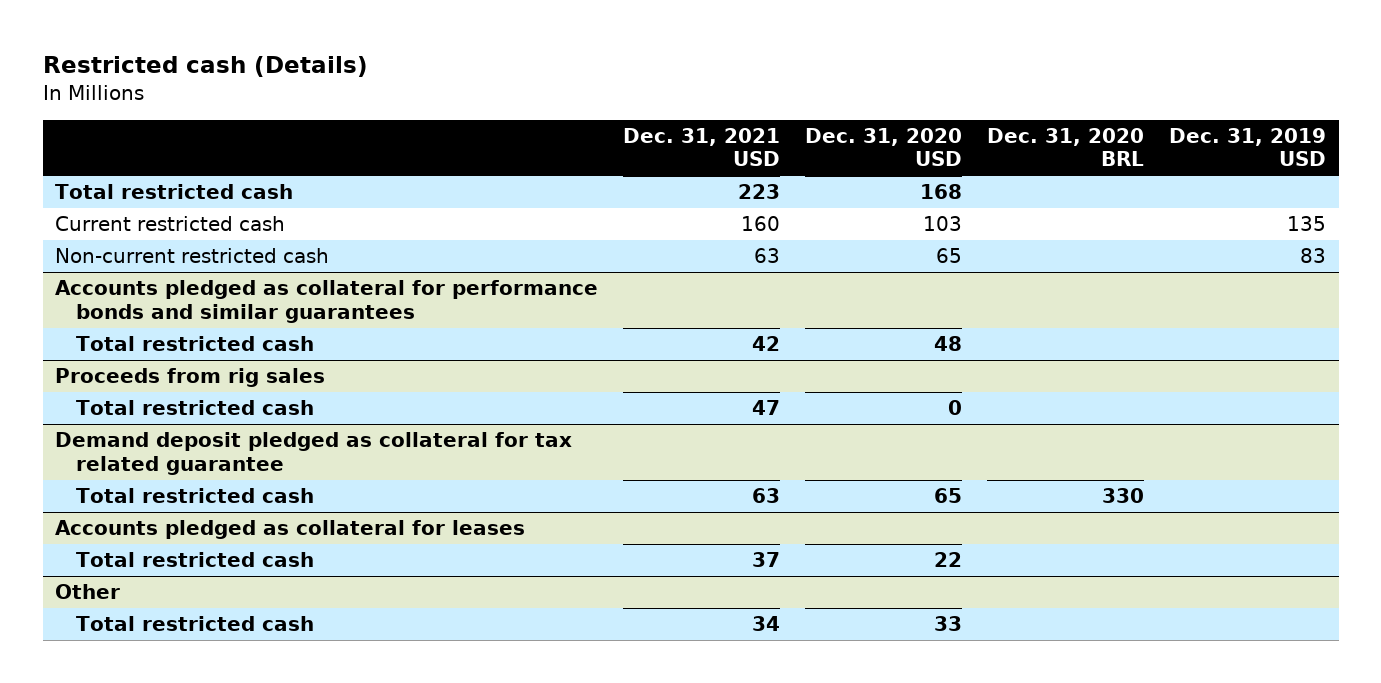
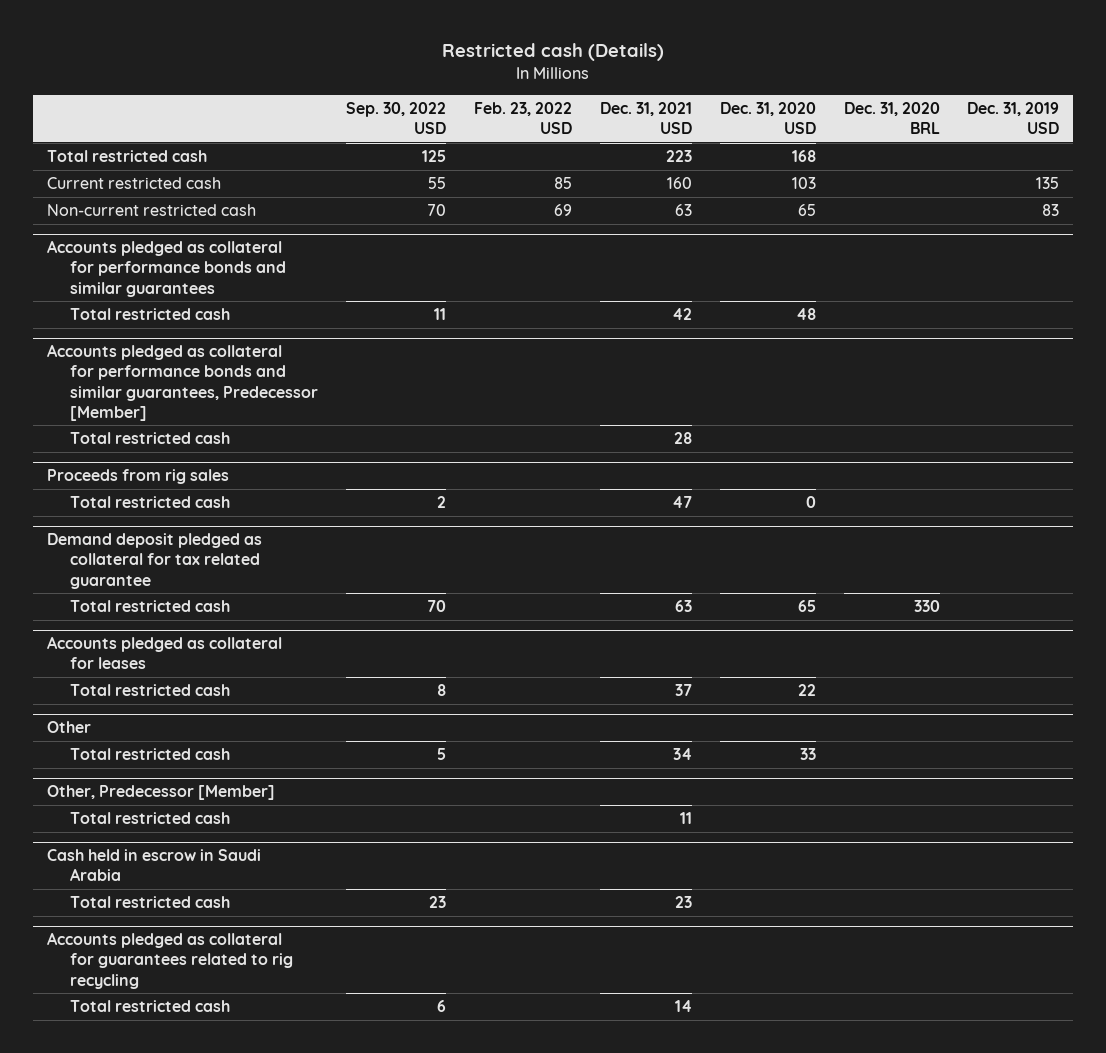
- | Dec. 31, 2021 USD | Dec. 31, 2020 USD | Dec. 31, 2020 BRL | Dec. 31, 2019 USD
+ | Sep. 30, 2022 USD | Feb. 23, 2022 USD | Dec. 31, 2021 USD | Dec. 31, 2020 USD | Dec. 31, 2020 BRL | Dec. 31, 2019 USD
+ Accounts pledged as collateral for performance bonds and similar guarantees, Predecessor [Member]
+ Total restricted cash | | | 28 | | |
+ Other, Predecessor [Member]
+ Total restricted cash | | | 11 | | |
+ Cash held in escrow in Saudi Arabia
+ Total restricted cash | 23 | | 23 | | |
+ Accounts pledged as collateral for guarantees related to rig recycling
+ Total restricted cash | 6 | | 14 | | |

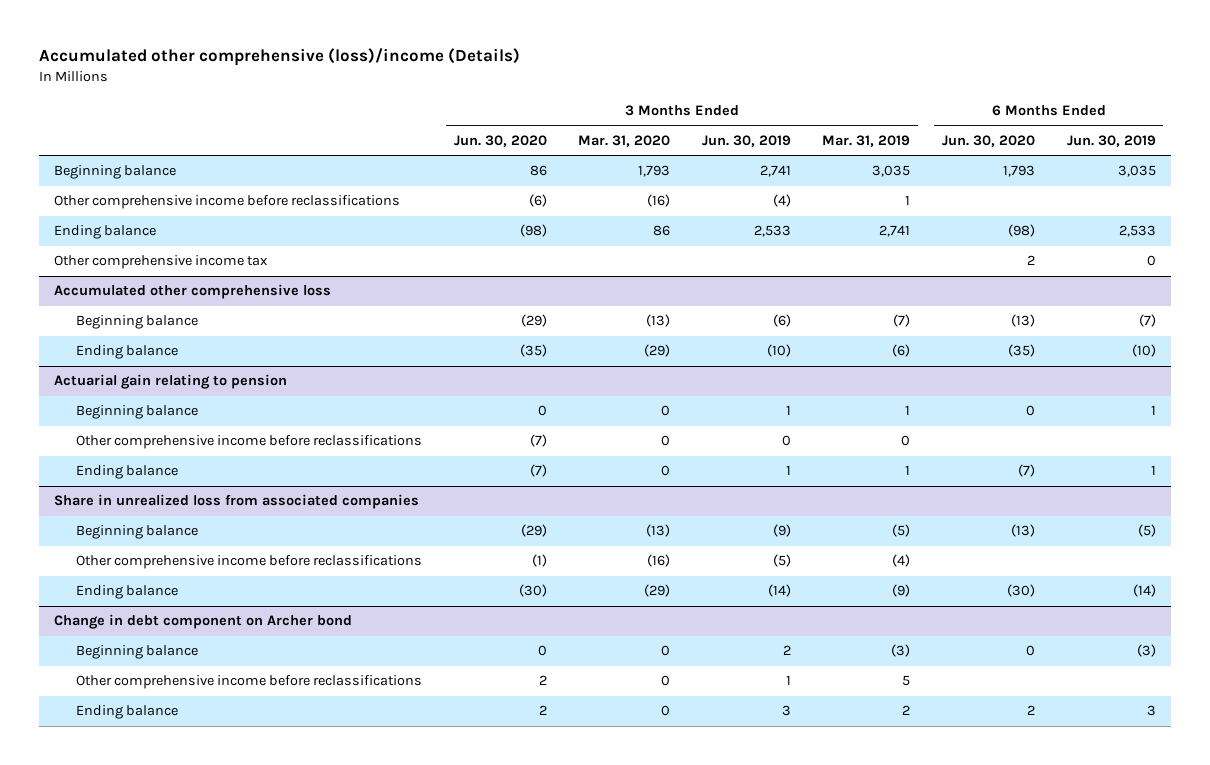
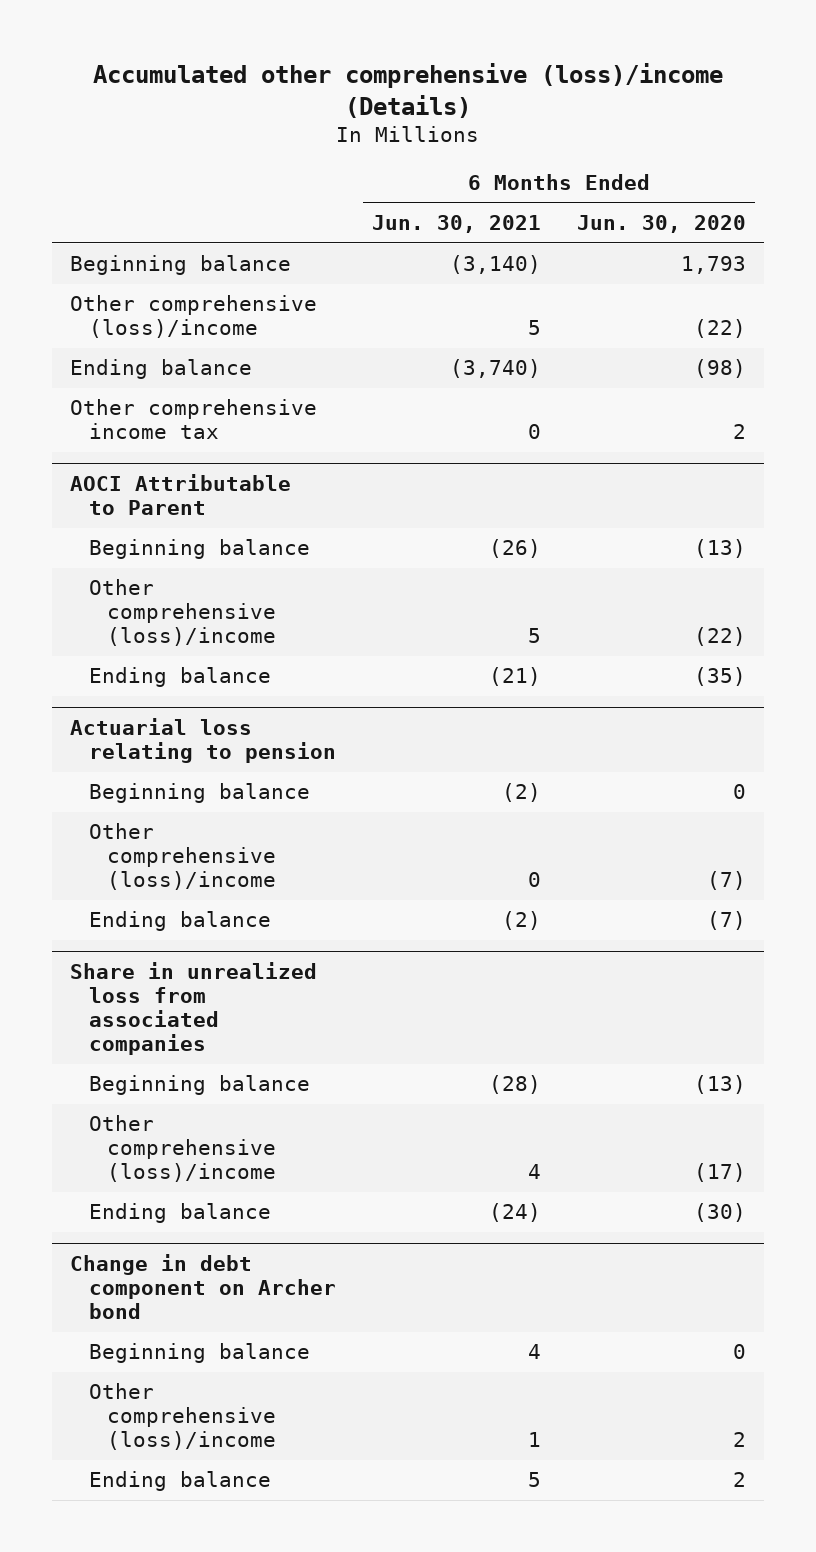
- | 3 Months Ended Jun. 30, 2020 | 3 Months Ended Mar. 31, 2020 | 3 Months Ended Jun. 30, 2019 | 3 Months Ended Mar. 31, 2019 | 6 Months Ended Jun. 30, 2020 | 6 Months Ended Jun. 30, 2019
+ | 6 Months Ended Jun. 30, 2021 | 6 Months Ended Jun. 30, 2020
- Other comprehensive income before reclassifications | (6) | (16) | (4) | 1 | |
+ Other comprehensive (loss)/income | 5 | (22)
- Accumulated other comprehensive loss
+ AOCI Attributable to Parent
+ Other comprehensive (loss)/income | 5 | (22)
- Actuarial gain relating to pension
+ Actuarial loss relating to pension
- Other comprehensive income before reclassifications | (7) | 0 | 0 | 0 | |
+ Other comprehensive (loss)/income | 0 | (7)
@ Share in unrealized loss from associated companies
- Other comprehensive income before reclassifications | (1) | (16) | (5) | (4) | |
+ Other comprehensive (loss)/income | 4 | (17)
@ Change in debt component on Archer bond
- Other comprehensive income before reclassifications | 2 | 0 | 1 | 5 | |
+ Other comprehensive (loss)/income | 1 | 2

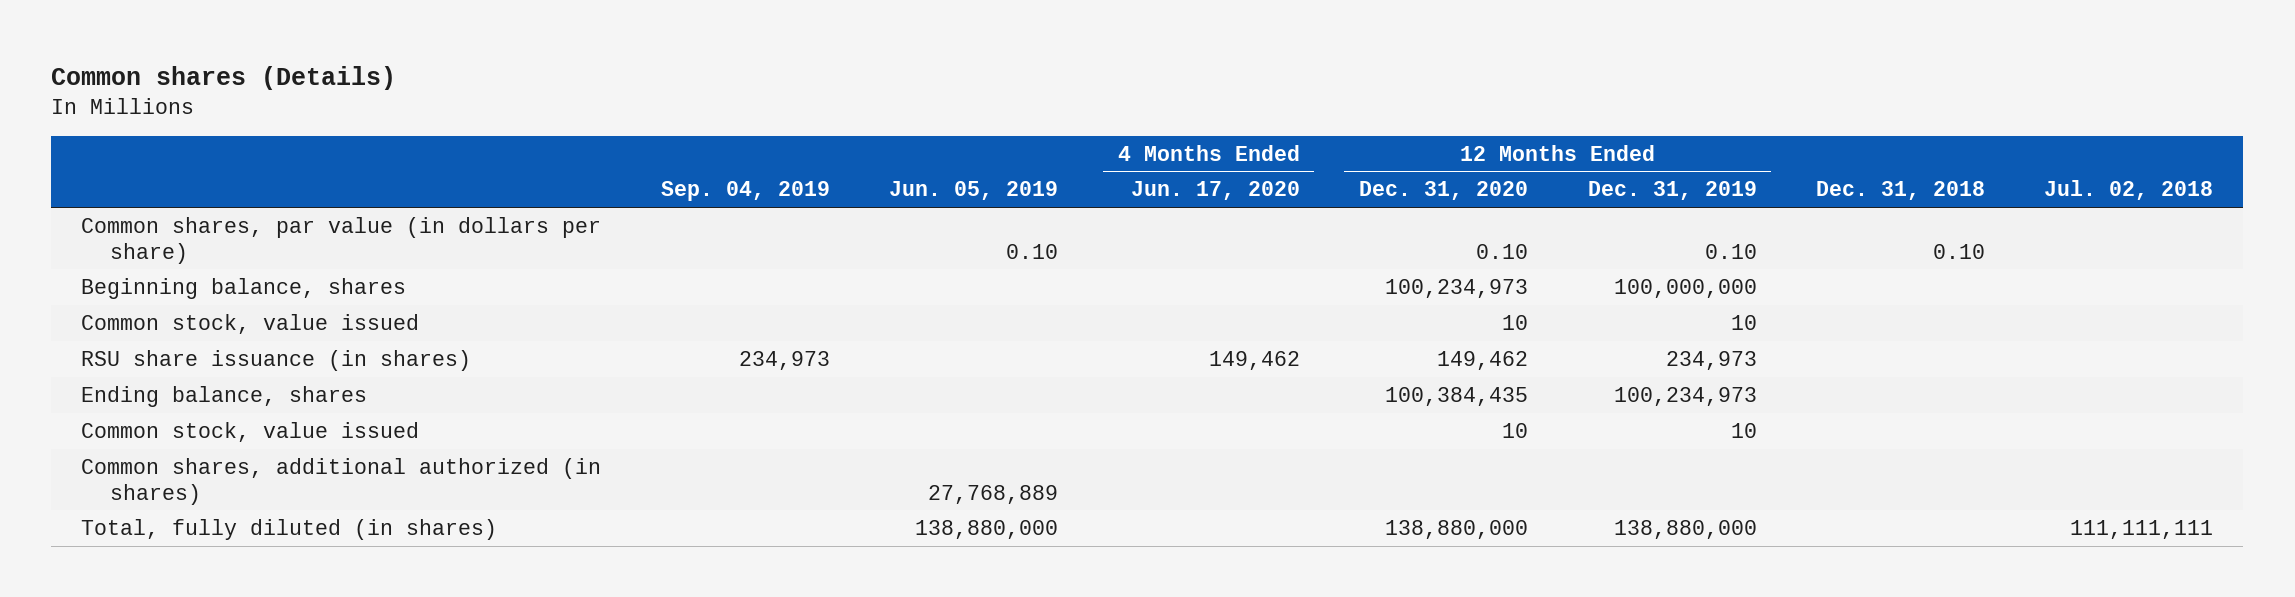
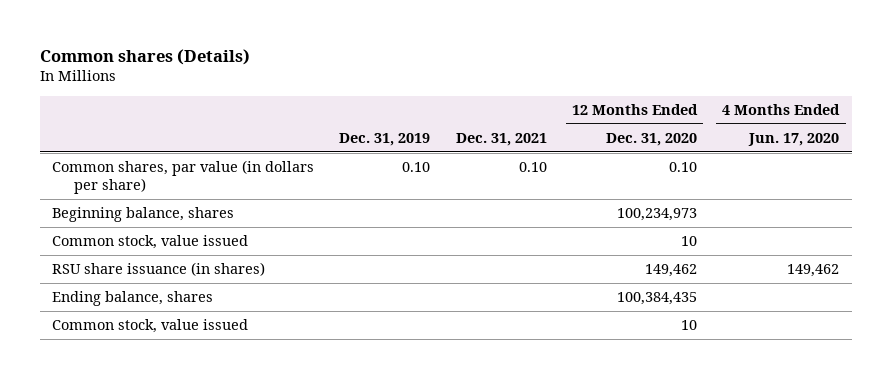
- | Sep. 04, 2019 | Jun. 05, 2019 | 4 Months Ended Jun. 17, 2020 | 12 Months Ended Dec. 31, 2020 | 12 Months Ended Dec. 31, 2019 | Dec. 31, 2018 | Jul. 02, 2018
+ | Dec. 31, 2019 | Dec. 31, 2021 | 12 Months Ended Dec. 31, 2020 | 4 Months Ended Jun. 17, 2020
- Common shares, additional authorized (in shares) | | 27,768,889 | | | | |
- Total, fully diluted (in shares) | | 138,880,000 | | 138,880,000 | 138,880,000 | | 111,111,111

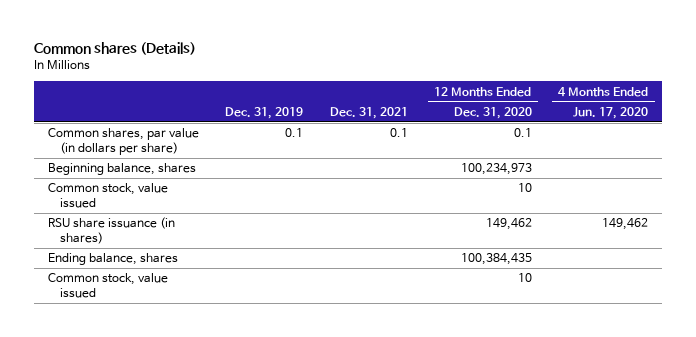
- Common shares, par value (in dollars per share) | 0.10 | 0.10 | 0.10 |
+ Common shares, par value (in dollars per share) | 0.1 | 0.1 | 0.1 |

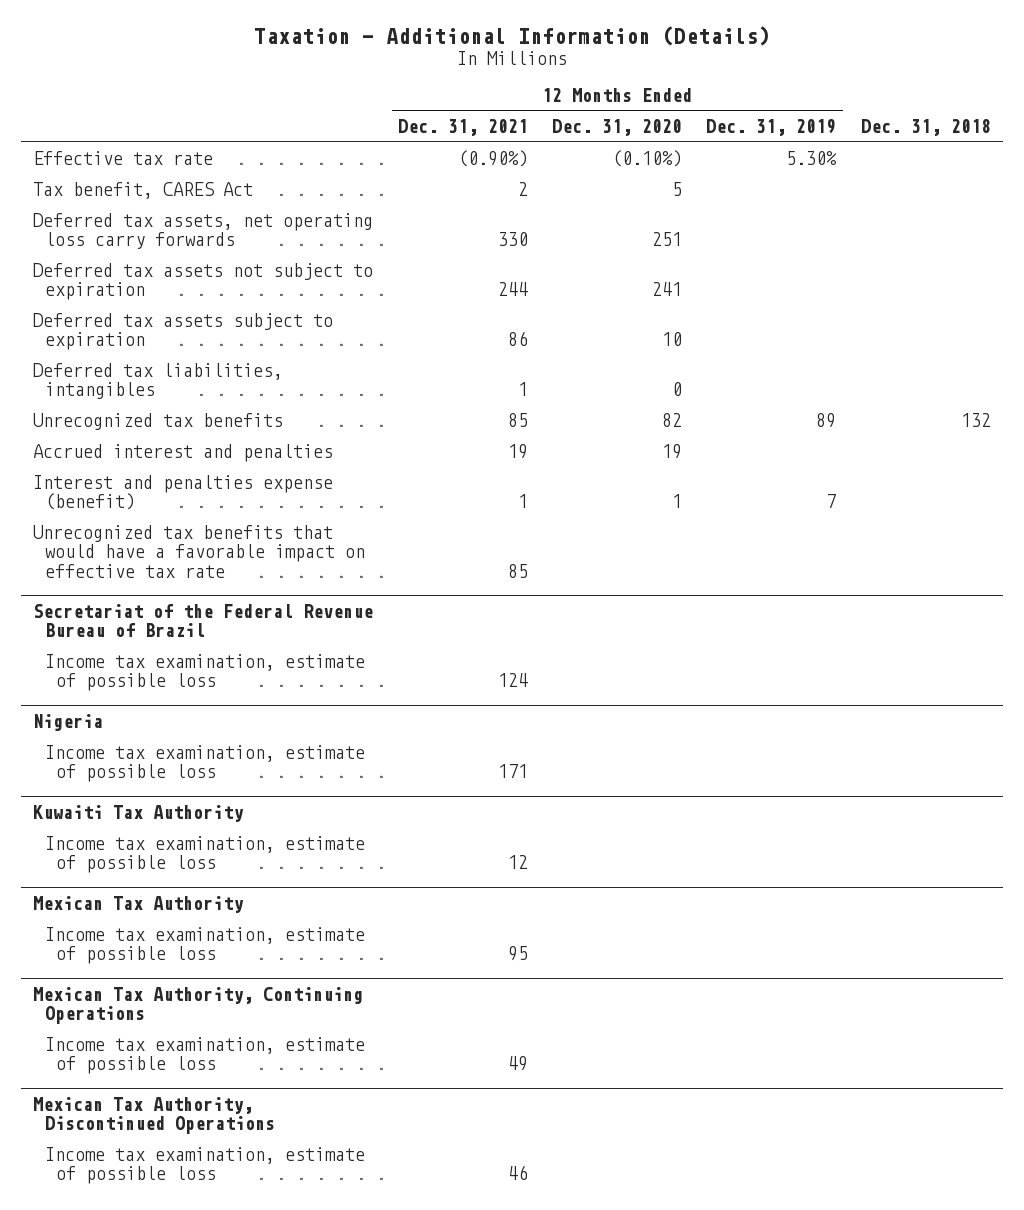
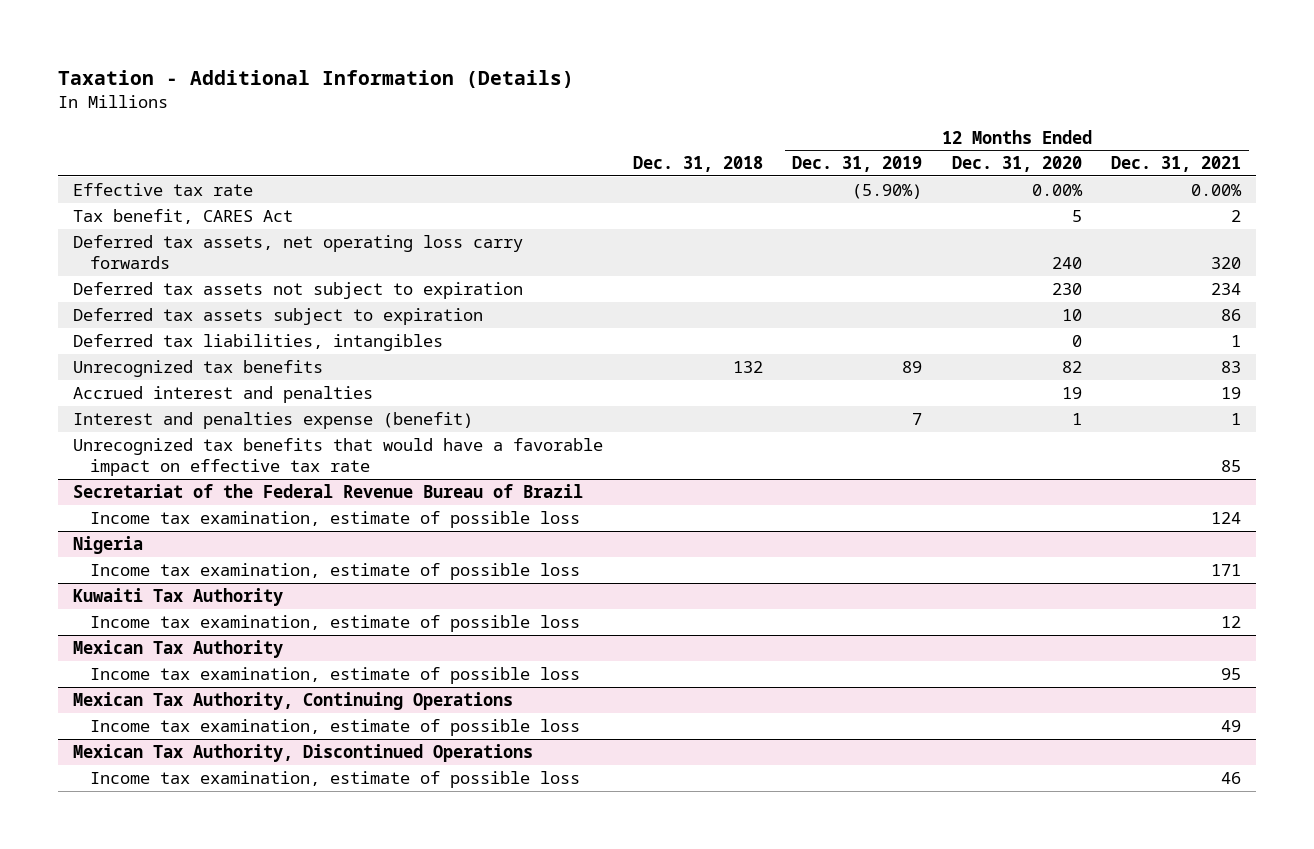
- | 12 Months Ended Dec. 31, 2021 | 12 Months Ended Dec. 31, 2020 | 12 Months Ended Dec. 31, 2019 | Dec. 31, 2018
+ | Dec. 31, 2018 | 12 Months Ended Dec. 31, 2019 | 12 Months Ended Dec. 31, 2020 | 12 Months Ended Dec. 31, 2021
- Effective tax rate | (0.90%) | (0.10%) | 5.30% |
+ Effective tax rate | | (5.90%) | 0.00% | 0.00%
- Deferred tax assets, net operating loss carry forwards | 330 | 251 | |
- Deferred tax assets not subject to expiration | 244 | 241 | |
+ Deferred tax assets, net operating loss carry forwards | | | 240 | 320
+ Deferred tax assets not subject to expiration | | | 230 | 234
- Unrecognized tax benefits | 85 | 82 | 89 | 132
+ Unrecognized tax benefits | 132 | 89 | 82 | 83

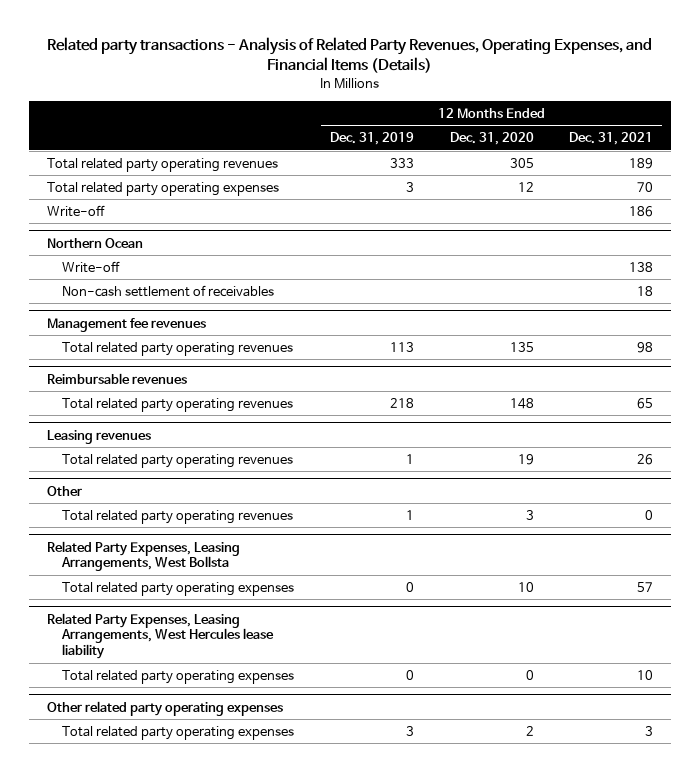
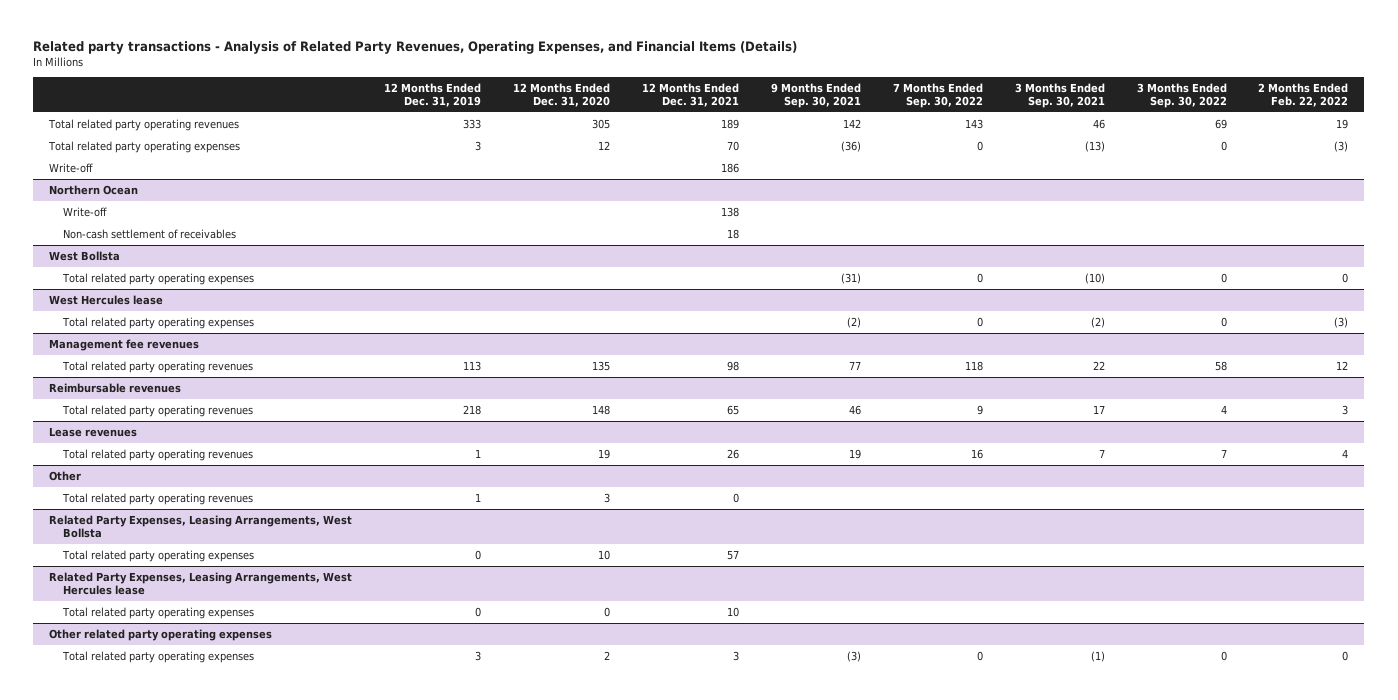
- | 12 Months Ended Dec. 31, 2019 | 12 Months Ended Dec. 31, 2020 | 12 Months Ended Dec. 31, 2021
+ | 12 Months Ended Dec. 31, 2019 | 12 Months Ended Dec. 31, 2020 | 12 Months Ended Dec. 31, 2021 | 9 Months Ended Sep. 30, 2021 | 7 Months Ended Sep. 30, 2022 | 3 Months Ended Sep. 30, 2021 | 3 Months Ended Sep. 30, 2022 | 2 Months Ended Feb. 22, 2022
+ West Bollsta
+ Total related party operating expenses | | | | (31) | 0 | (10) | 0 | 0
+ West Hercules lease
+ Total related party operating expenses | | | | (2) | 0 | (2) | 0 | (3)
- Leasing revenues
+ Lease revenues
- Related Party Expenses, Leasing Arrangements, West Hercules lease liability
+ Related Party Expenses, Leasing Arrangements, West Hercules lease

